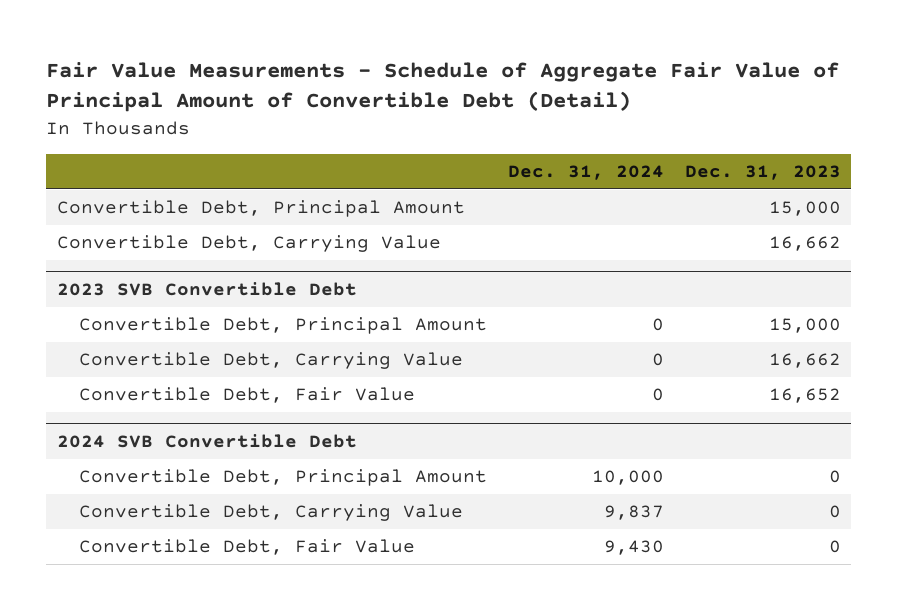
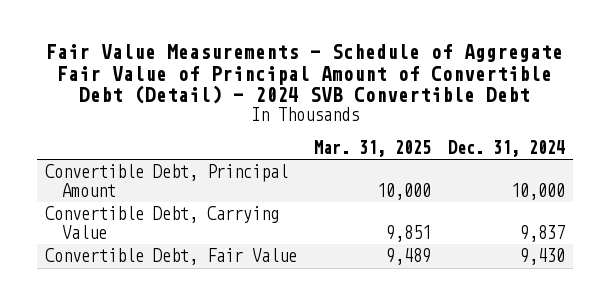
- Fair Value Measurements - Schedule of Aggregate Fair Value of Principal Amount of Convertible Debt (Detail)
+ Fair Value Measurements - Schedule of Aggregate Fair Value of Principal Amount of Convertible Debt (Detail) - 2024 SVB Convertible Debt
- | Dec. 31, 2024 | Dec. 31, 2023
+ | Mar. 31, 2025 | Dec. 31, 2024
- Convertible Debt, Principal Amount | | 15,000
- Convertible Debt, Carrying Value | | 16,662
- 2023 SVB Convertible Debt
- Convertible Debt, Principal Amount | 0 | 15,000
- Convertible Debt, Carrying Value | 0 | 16,662
- Convertible Debt, Fair Value | 0 | 16,652
- 2024 SVB Convertible Debt

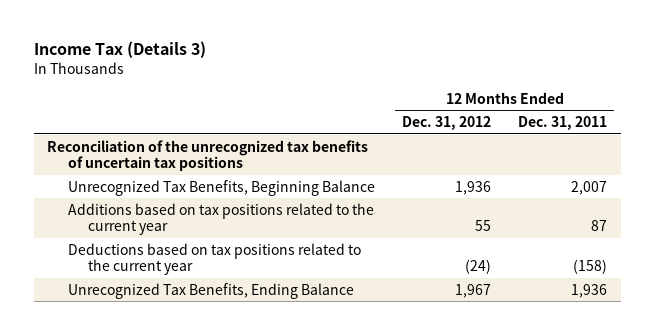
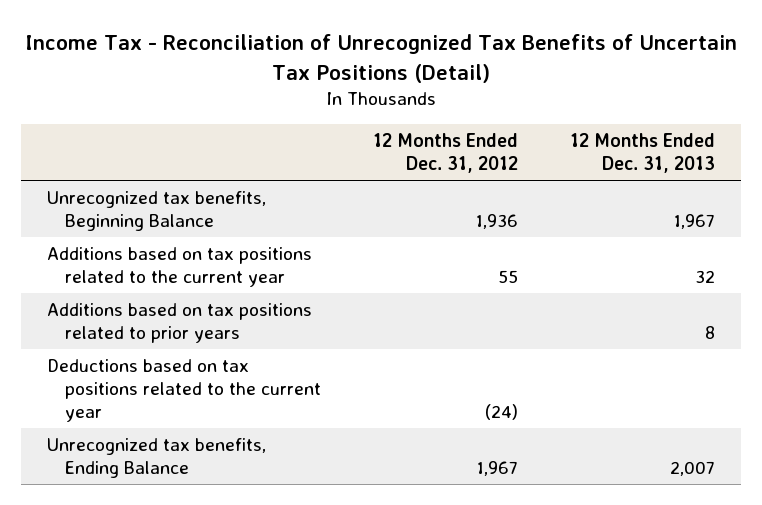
- Income Tax (Details 3)
+ Income Tax - Reconciliation of Unrecognized Tax Benefits of Uncertain Tax Positions (Detail)
- | 12 Months Ended Dec. 31, 2012 | 12 Months Ended Dec. 31, 2011
+ | 12 Months Ended Dec. 31, 2012 | 12 Months Ended Dec. 31, 2013
- Reconciliation of the unrecognized tax benefits of uncertain tax positions
- Unrecognized Tax Benefits, Beginning Balance | 1,936 | 2,007
+ Unrecognized tax benefits, Beginning Balance | 1,936 | 1,967
+ Additions based on tax positions related to prior years | | 8
- Unrecognized Tax Benefits, Ending Balance | 1,967 | 1,936
+ Unrecognized tax benefits, Ending Balance | 1,967 | 2,007

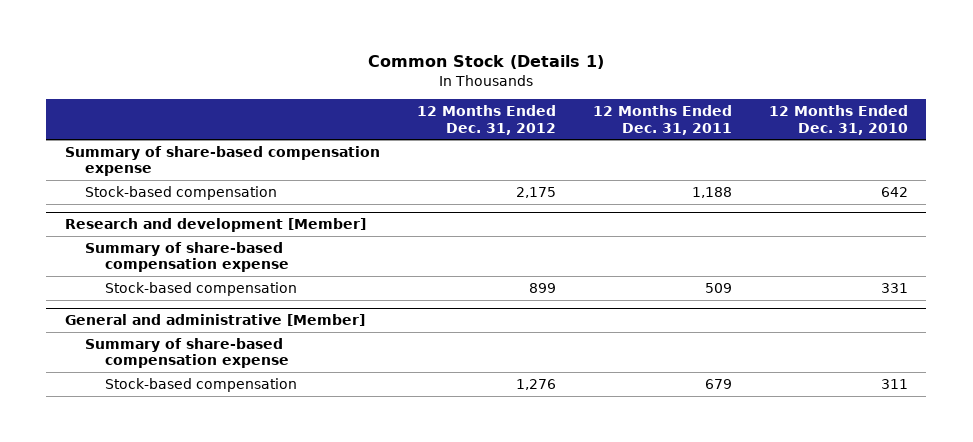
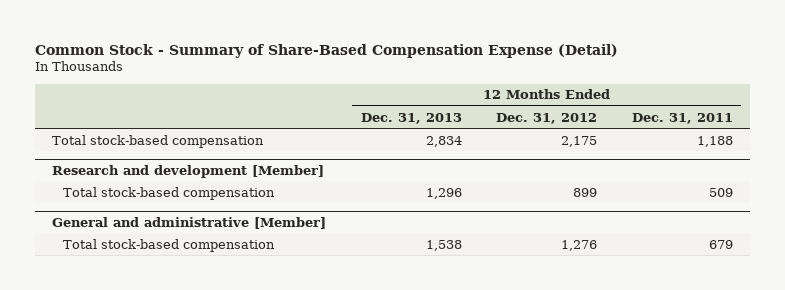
- Common Stock (Details 1)
+ Common Stock - Summary of Share-Based Compensation Expense (Detail)
- | 12 Months Ended Dec. 31, 2012 | 12 Months Ended Dec. 31, 2011 | 12 Months Ended Dec. 31, 2010
+ | 12 Months Ended Dec. 31, 2013 | 12 Months Ended Dec. 31, 2012 | 12 Months Ended Dec. 31, 2011
- Summary of share-based compensation expense
- Stock-based compensation | 2,175 | 1,188 | 642
+ Total stock-based compensation | 2,834 | 2,175 | 1,188
@ Research and development [Member]
- Summary of share-based compensation expense
- Stock-based compensation | 899 | 509 | 331
+ Total stock-based compensation | 1,296 | 899 | 509
@ General and administrative [Member]
- Summary of share-based compensation expense
- Stock-based compensation | 1,276 | 679 | 311
+ Total stock-based compensation | 1,538 | 1,276 | 679

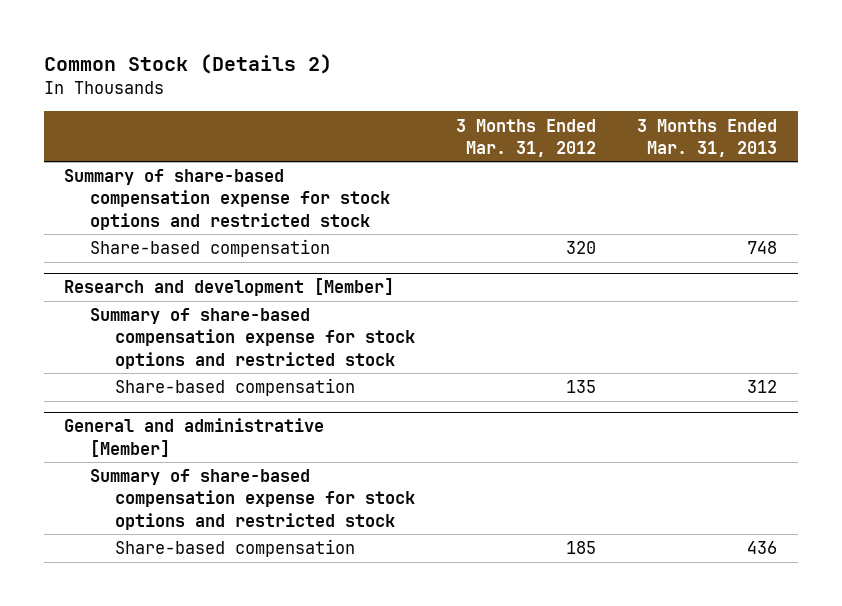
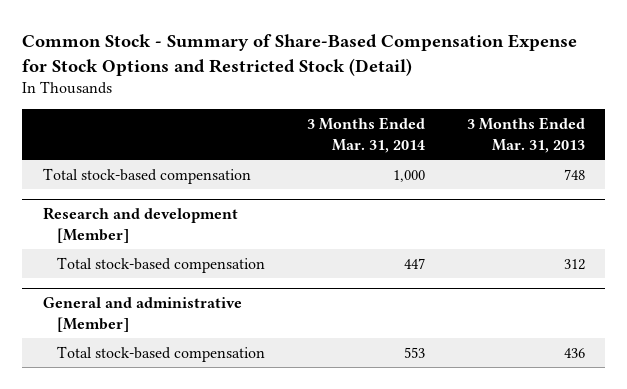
- Common Stock (Details 2)
+ Common Stock - Summary of Share-Based Compensation Expense for Stock Options and Restricted Stock (Detail)
- | 3 Months Ended Mar. 31, 2012 | 3 Months Ended Mar. 31, 2013
+ | 3 Months Ended Mar. 31, 2014 | 3 Months Ended Mar. 31, 2013
- Summary of share-based compensation expense for stock options and restricted stock
- Share-based compensation | 320 | 748
+ Total stock-based compensation | 1,000 | 748
@ Research and development [Member]
- Summary of share-based compensation expense for stock options and restricted stock
- Share-based compensation | 135 | 312
+ Total stock-based compensation | 447 | 312
@ General and administrative [Member]
- Summary of share-based compensation expense for stock options and restricted stock
- Share-based compensation | 185 | 436
+ Total stock-based compensation | 553 | 436

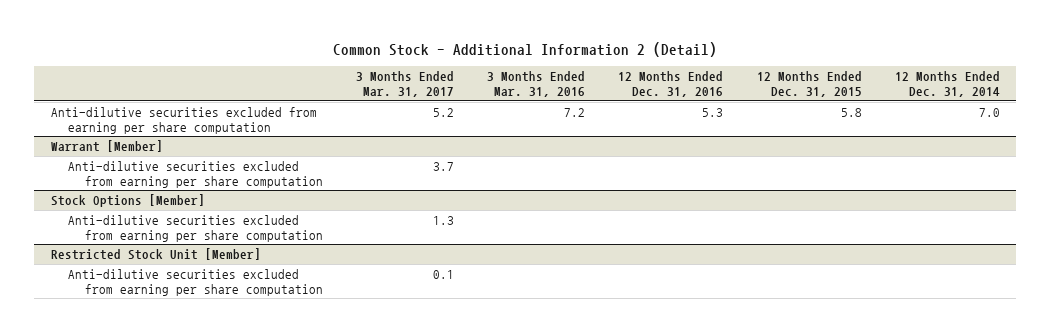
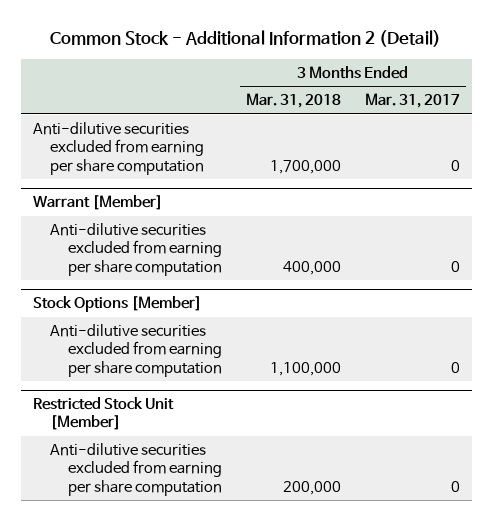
- | 3 Months Ended Mar. 31, 2017 | 3 Months Ended Mar. 31, 2016 | 12 Months Ended Dec. 31, 2016 | 12 Months Ended Dec. 31, 2015 | 12 Months Ended Dec. 31, 2014
+ | 3 Months Ended Mar. 31, 2018 | 3 Months Ended Mar. 31, 2017
- Anti-dilutive securities excluded from earning per share computation | 5.2 | 7.2 | 5.3 | 5.8 | 7.0
+ Anti-dilutive securities excluded from earning per share computation | 1,700,000 | 0
@ Warrant [Member]
- Anti-dilutive securities excluded from earning per share computation | 3.7 | | | |
+ Anti-dilutive securities excluded from earning per share computation | 400,000 | 0
@ Stock Options [Member]
- Anti-dilutive securities excluded from earning per share computation | 1.3 | | | |
+ Anti-dilutive securities excluded from earning per share computation | 1,100,000 | 0
@ Restricted Stock Unit [Member]
- Anti-dilutive securities excluded from earning per share computation | 0.1 | | | |
+ Anti-dilutive securities excluded from earning per share computation | 200,000 | 0

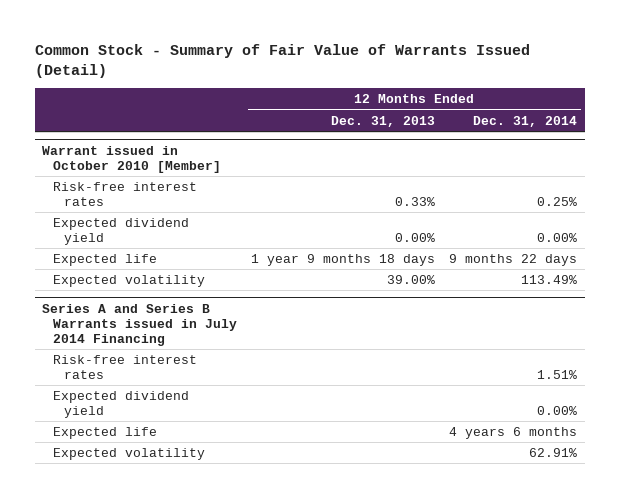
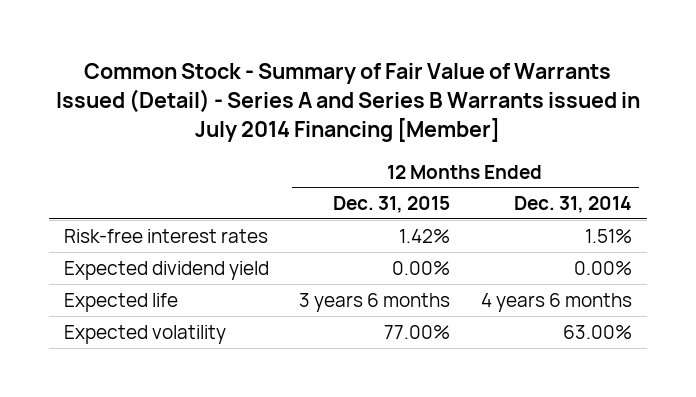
- Common Stock - Summary of Fair Value of Warrants Issued (Detail)
+ Common Stock - Summary of Fair Value of Warrants Issued (Detail) - Series A and Series B Warrants issued in July 2014 Financing [Member]
- | 12 Months Ended Dec. 31, 2013 | 12 Months Ended Dec. 31, 2014
+ | 12 Months Ended Dec. 31, 2015 | 12 Months Ended Dec. 31, 2014
- Warrant issued in October 2010 [Member]
- Risk-free interest rates | 0.33% | 0.25%
- Expected dividend yield | 0.00% | 0.00%
- Expected life | 1 year 9 months 18 days | 9 months 22 days
- Expected volatility | 39.00% | 113.49%
- Series A and Series B Warrants issued in July 2014 Financing
- Expected volatility | | 62.91%
+ Expected volatility | 77.00% | 63.00%

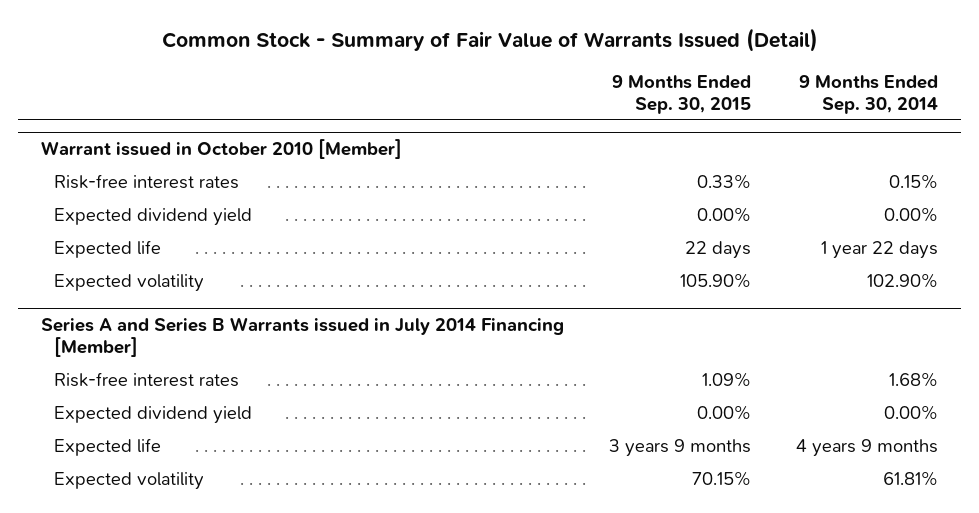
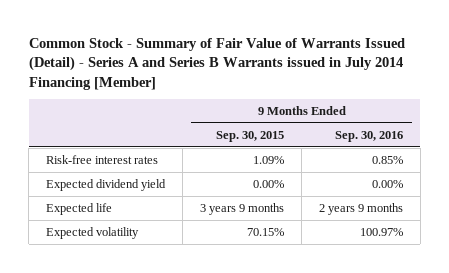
- Common Stock - Summary of Fair Value of Warrants Issued (Detail)
+ Common Stock - Summary of Fair Value of Warrants Issued (Detail) - Series A and Series B Warrants issued in July 2014 Financing [Member]
- | 9 Months Ended Sep. 30, 2015 | 9 Months Ended Sep. 30, 2014
+ | 9 Months Ended Sep. 30, 2015 | 9 Months Ended Sep. 30, 2016
- Warrant issued in October 2010 [Member]
- Risk-free interest rates | 0.33% | 0.15%
- Expected dividend yield | 0.00% | 0.00%
- Expected life | 22 days | 1 year 22 days
- Expected volatility | 105.90% | 102.90%
- Series A and Series B Warrants issued in July 2014 Financing [Member]

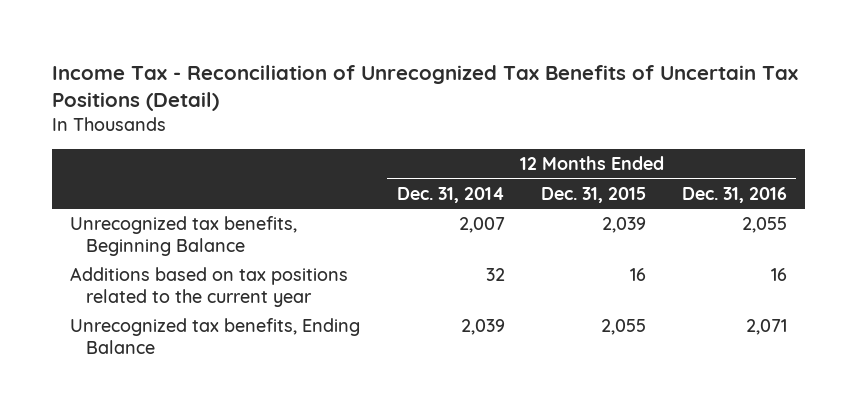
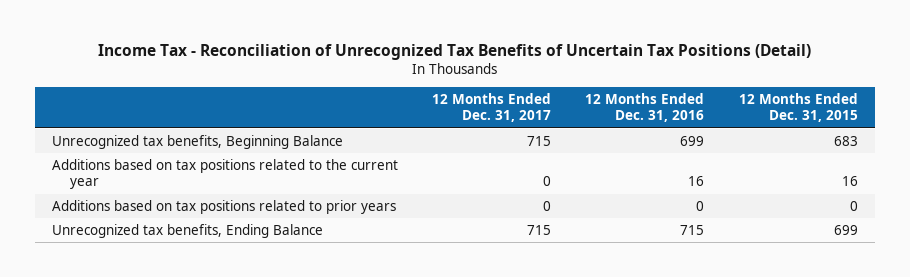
- | 12 Months Ended Dec. 31, 2014 | 12 Months Ended Dec. 31, 2015 | 12 Months Ended Dec. 31, 2016
+ | 12 Months Ended Dec. 31, 2017 | 12 Months Ended Dec. 31, 2016 | 12 Months Ended Dec. 31, 2015
- Unrecognized tax benefits, Beginning Balance | 2,007 | 2,039 | 2,055
+ Unrecognized tax benefits, Beginning Balance | 715 | 699 | 683
- Unrecognized tax benefits, Ending Balance | 2,039 | 2,055 | 2,071
+ Additions based on tax positions related to prior years | 0 | 0 | 0
+ Unrecognized tax benefits, Ending Balance | 715 | 715 | 699

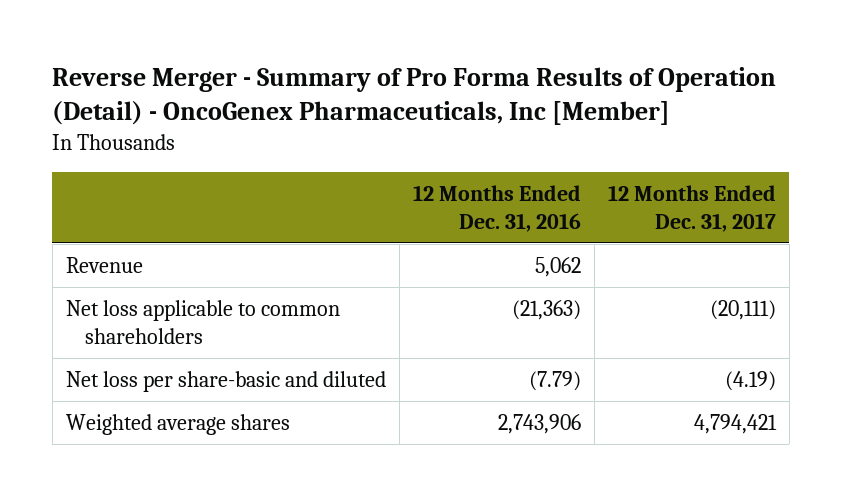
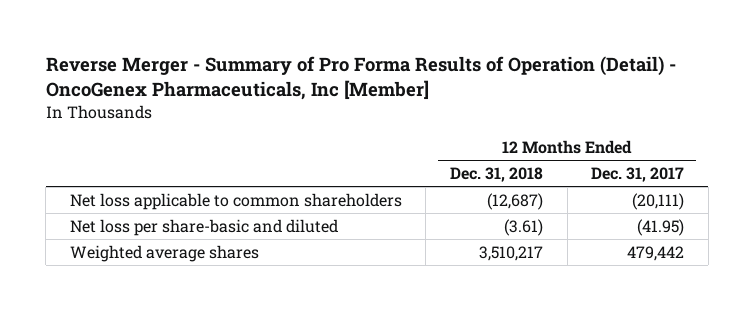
- | 12 Months Ended Dec. 31, 2016 | 12 Months Ended Dec. 31, 2017
+ | 12 Months Ended Dec. 31, 2018 | 12 Months Ended Dec. 31, 2017
- Revenue | 5,062 |
- Net loss per share-basic and diluted | (7.79) | (4.19)
- Weighted average shares | 2,743,906 | 4,794,421
+ Net loss per share-basic and diluted | (3.61) | (41.95)
+ Weighted average shares | 3,510,217 | 479,442

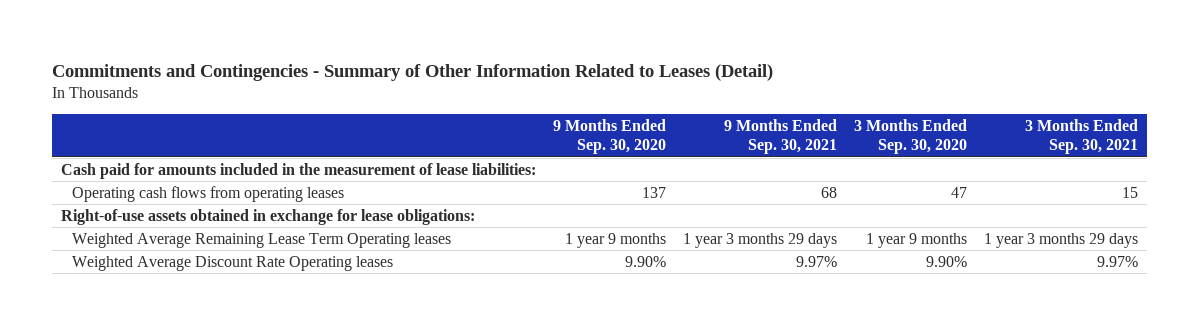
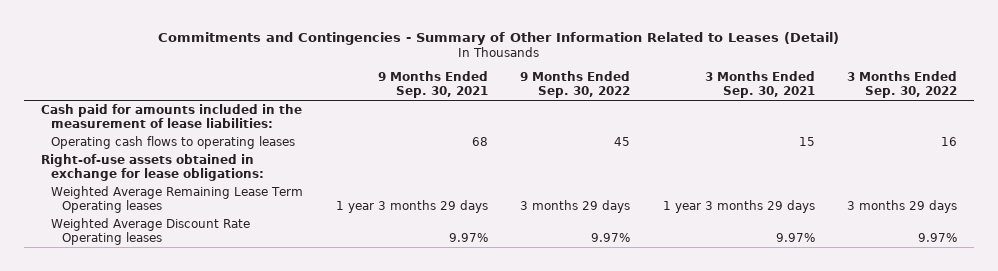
- | 9 Months Ended Sep. 30, 2020 | 9 Months Ended Sep. 30, 2021 | 3 Months Ended Sep. 30, 2020 | 3 Months Ended Sep. 30, 2021
+ | 9 Months Ended Sep. 30, 2021 | 9 Months Ended Sep. 30, 2022 | 3 Months Ended Sep. 30, 2021 | 3 Months Ended Sep. 30, 2022
- Operating cash flows from operating leases | 137 | 68 | 47 | 15
+ Operating cash flows to operating leases | 68 | 45 | 15 | 16

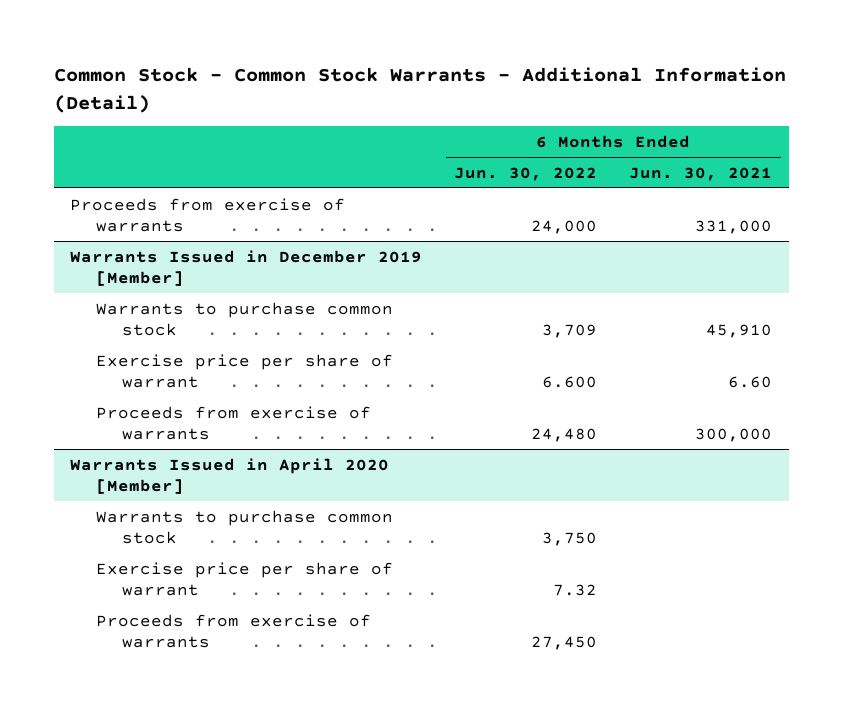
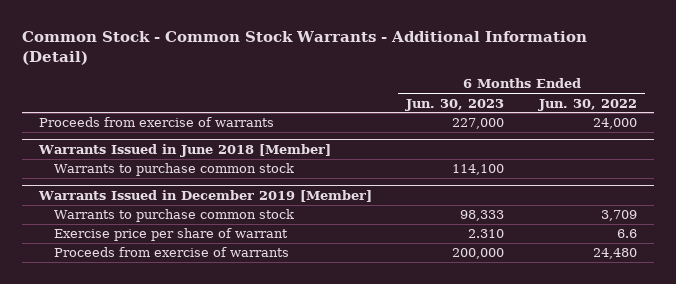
- | 6 Months Ended Jun. 30, 2022 | 6 Months Ended Jun. 30, 2021
+ | 6 Months Ended Jun. 30, 2023 | 6 Months Ended Jun. 30, 2022
+ Warrants Issued in June 2018 [Member]
+ Warrants to purchase common stock | 114,100 |
@ Warrants Issued in December 2019 [Member]
- Exercise price per share of warrant | 6.600 | 6.60
+ Exercise price per share of warrant | 2.310 | 6.6
- Warrants Issued in April 2020 [Member]
- Warrants to purchase common stock | 3,750 |
- Exercise price per share of warrant | 7.32 |
- Proceeds from exercise of warrants | 27,450 |

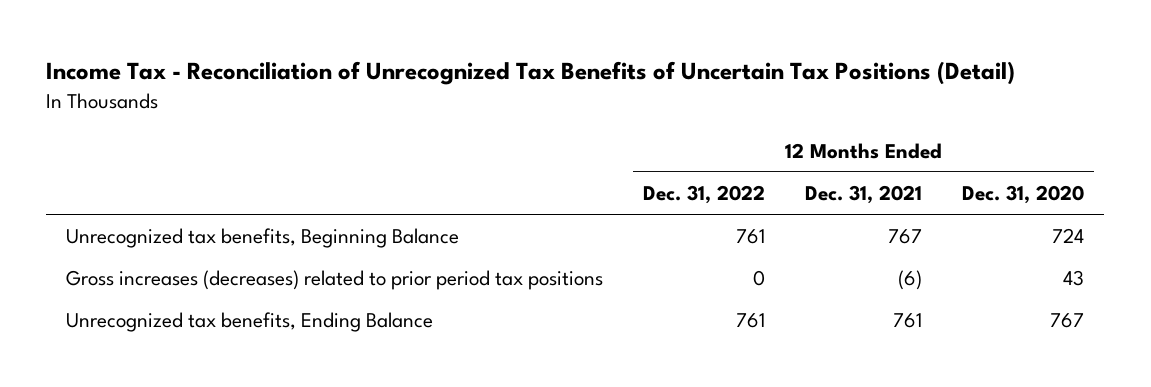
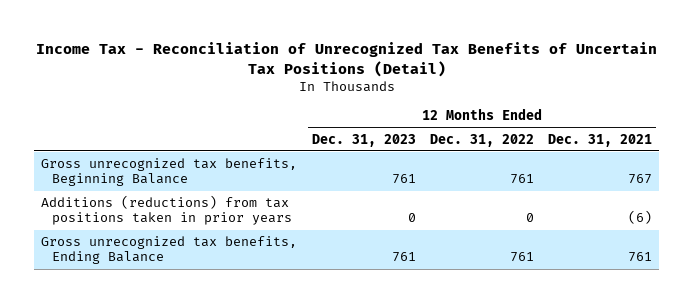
- | 12 Months Ended Dec. 31, 2022 | 12 Months Ended Dec. 31, 2021 | 12 Months Ended Dec. 31, 2020
+ | 12 Months Ended Dec. 31, 2023 | 12 Months Ended Dec. 31, 2022 | 12 Months Ended Dec. 31, 2021
- Unrecognized tax benefits, Beginning Balance | 761 | 767 | 724
- Gross increases (decreases) related to prior period tax positions | 0 | (6) | 43
- Unrecognized tax benefits, Ending Balance | 761 | 761 | 767
+ Gross unrecognized tax benefits, Beginning Balance | 761 | 761 | 767
+ Additions (reductions) from tax positions taken in prior years | 0 | 0 | (6)
+ Gross unrecognized tax benefits, Ending Balance | 761 | 761 | 761

